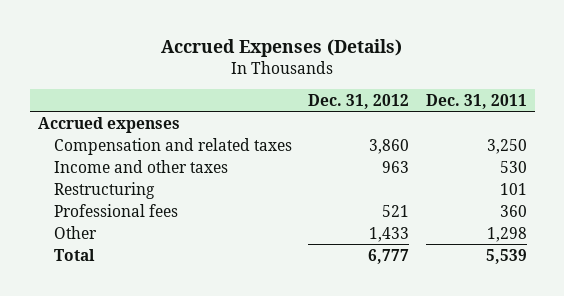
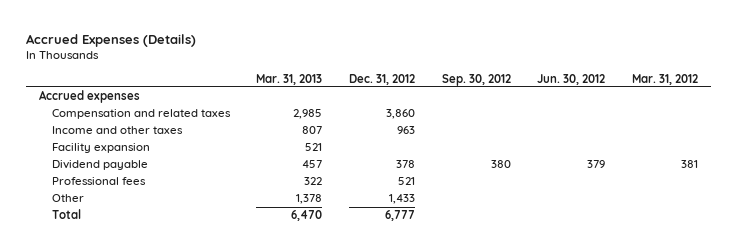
- | Dec. 31, 2012 | Dec. 31, 2011
+ | Mar. 31, 2013 | Dec. 31, 2012 | Sep. 30, 2012 | Jun. 30, 2012 | Mar. 31, 2012
- Restructuring | | 101
+ Facility expansion | 521 | | | |
+ Dividend payable | 457 | 378 | 380 | 379 | 381

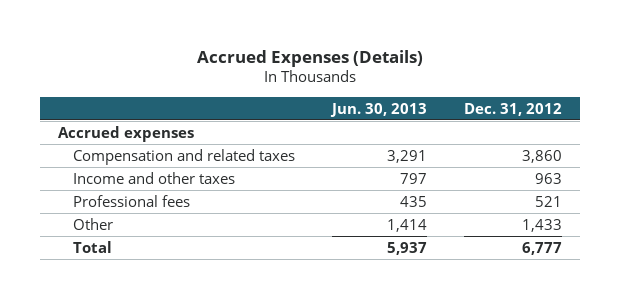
- | Mar. 31, 2013 | Dec. 31, 2012 | Sep. 30, 2012 | Jun. 30, 2012 | Mar. 31, 2012
+ | Jun. 30, 2013 | Dec. 31, 2012
- Facility expansion | 521 | | | |
- Dividend payable | 457 | 378 | 380 | 379 | 381

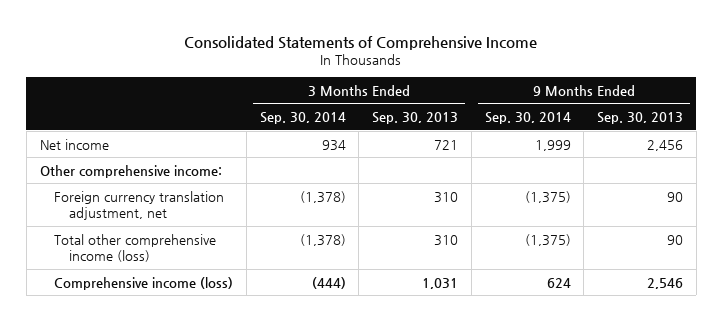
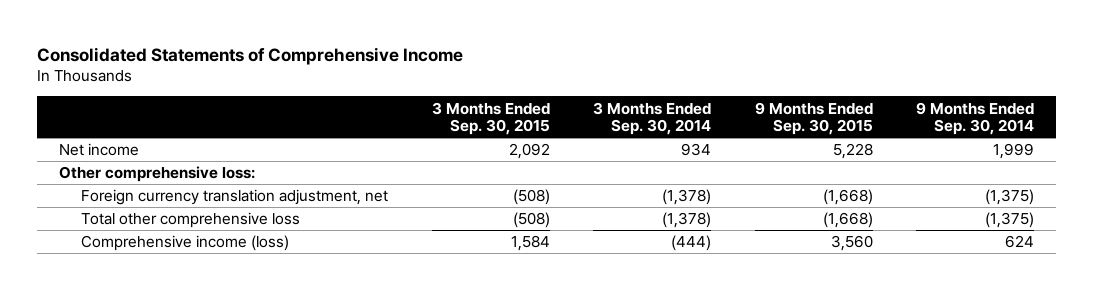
- | 3 Months Ended Sep. 30, 2014 | 3 Months Ended Sep. 30, 2013 | 9 Months Ended Sep. 30, 2014 | 9 Months Ended Sep. 30, 2013
+ | 3 Months Ended Sep. 30, 2015 | 3 Months Ended Sep. 30, 2014 | 9 Months Ended Sep. 30, 2015 | 9 Months Ended Sep. 30, 2014
- Other comprehensive income:
+ Other comprehensive loss:
- Total other comprehensive income (loss) | (1,378) | 310 | (1,375) | 90
+ Total other comprehensive loss | (508) | (1,378) | (1,668) | (1,375)

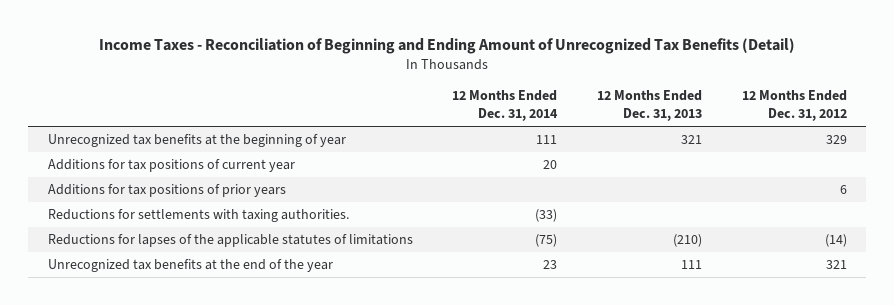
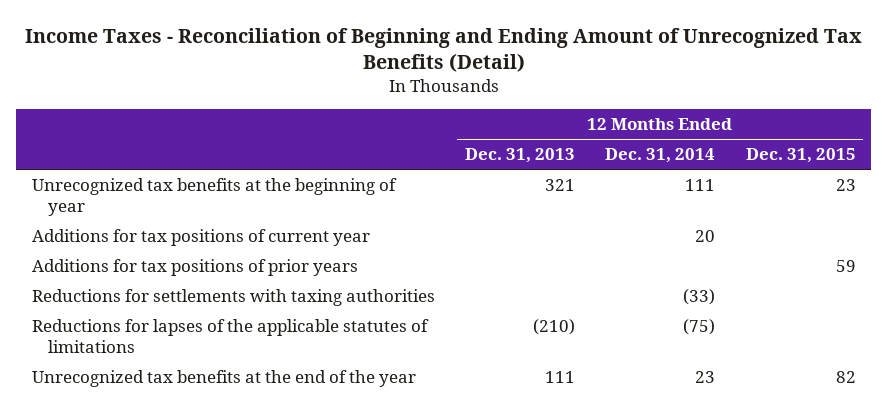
- | 12 Months Ended Dec. 31, 2014 | 12 Months Ended Dec. 31, 2013 | 12 Months Ended Dec. 31, 2012
+ | 12 Months Ended Dec. 31, 2013 | 12 Months Ended Dec. 31, 2014 | 12 Months Ended Dec. 31, 2015
- Reductions for settlements with taxing authorities. | (33) | |
+ Reductions for settlements with taxing authorities | | (33) |

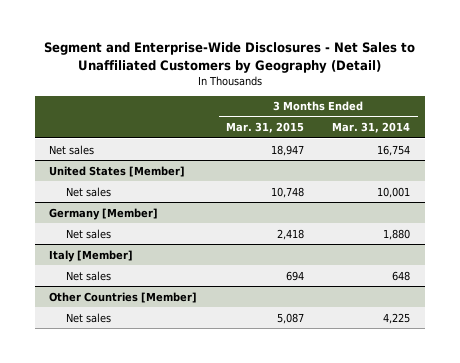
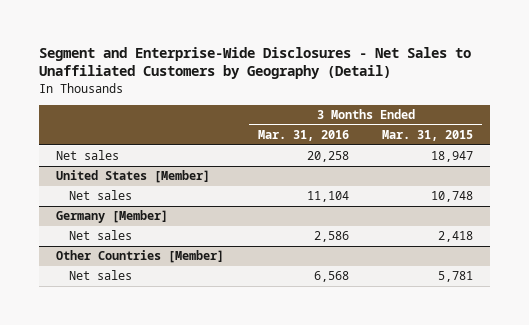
- | 3 Months Ended Mar. 31, 2015 | 3 Months Ended Mar. 31, 2014
+ | 3 Months Ended Mar. 31, 2016 | 3 Months Ended Mar. 31, 2015
- Italy [Member]
- Net sales | 694 | 648
@ Other Countries [Member]
- Net sales | 5,087 | 4,225
+ Net sales | 6,568 | 5,781

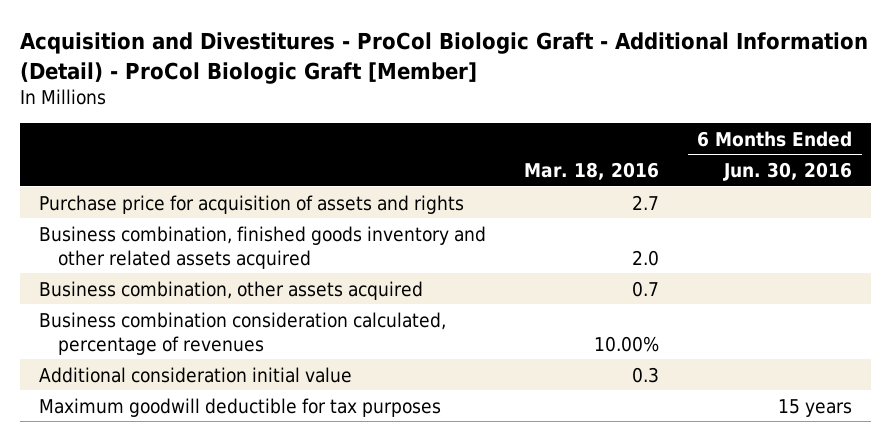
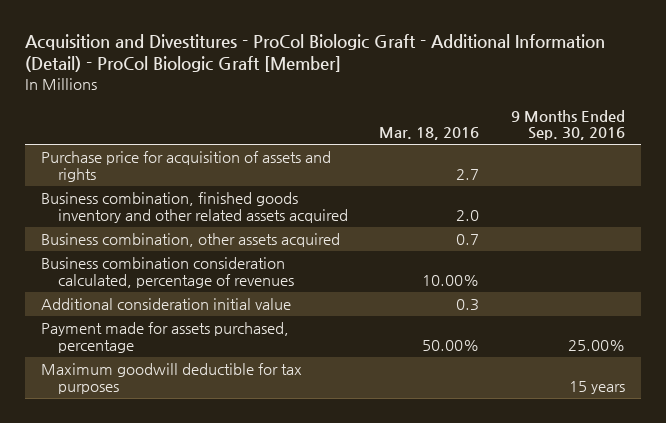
- | Mar. 18, 2016 | 6 Months Ended Jun. 30, 2016
+ | Mar. 18, 2016 | 9 Months Ended Sep. 30, 2016
+ Payment made for assets purchased, percentage | 50.00% | 25.00%

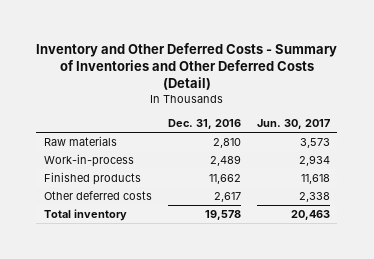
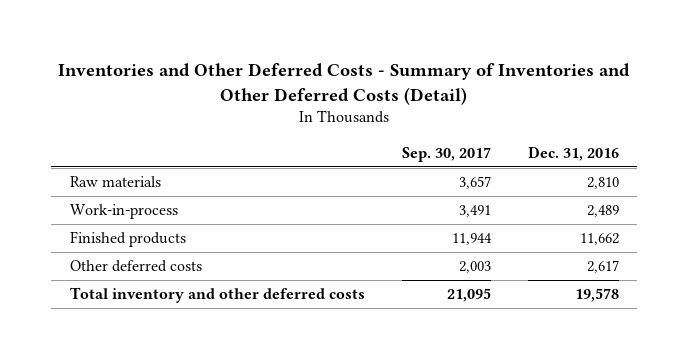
- Inventory and Other Deferred Costs - Summary of Inventories and Other Deferred Costs (Detail)
+ Inventories and Other Deferred Costs - Summary of Inventories and Other Deferred Costs (Detail)
- | Dec. 31, 2016 | Jun. 30, 2017
+ | Sep. 30, 2017 | Dec. 31, 2016
- Total inventory | 19,578 | 20,463
+ Total inventory and other deferred costs | 21,095 | 19,578

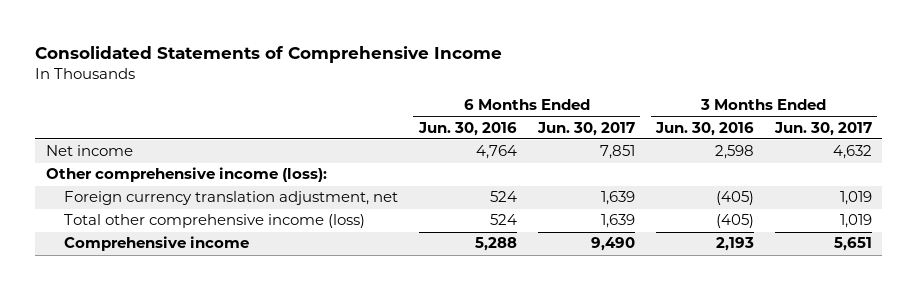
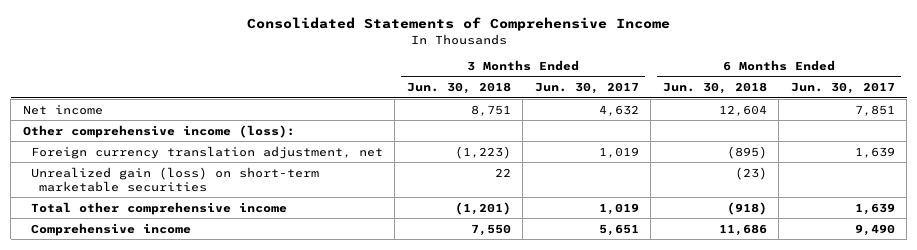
- | 6 Months Ended Jun. 30, 2016 | 6 Months Ended Jun. 30, 2017 | 3 Months Ended Jun. 30, 2016 | 3 Months Ended Jun. 30, 2017
+ | 3 Months Ended Jun. 30, 2018 | 3 Months Ended Jun. 30, 2017 | 6 Months Ended Jun. 30, 2018 | 6 Months Ended Jun. 30, 2017
- Total other comprehensive income (loss) | 524 | 1,639 | (405) | 1,019
+ Unrealized gain (loss) on short-term marketable securities | 22 | | (23) |
+ Total other comprehensive income | (1,201) | 1,019 | (918) | 1,639

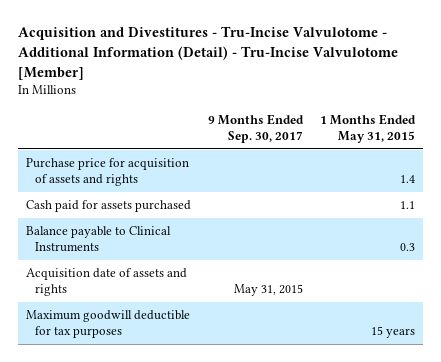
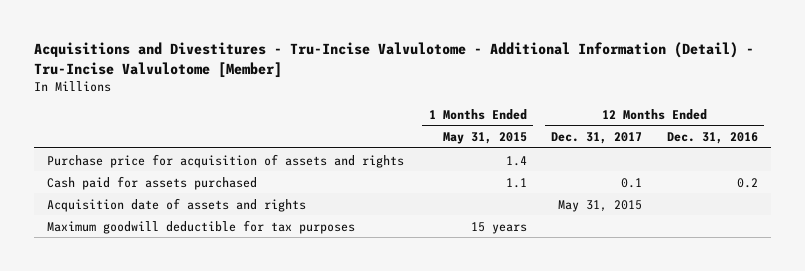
- Acquisition and Divestitures - Tru-Incise Valvulotome - Additional Information (Detail) - Tru-Incise Valvulotome [Member]
+ Acquisitions and Divestitures - Tru-Incise Valvulotome - Additional Information (Detail) - Tru-Incise Valvulotome [Member]
- | 9 Months Ended Sep. 30, 2017 | 1 Months Ended May 31, 2015
+ | 1 Months Ended May 31, 2015 | 12 Months Ended Dec. 31, 2017 | 12 Months Ended Dec. 31, 2016
- Balance payable to Clinical Instruments | | 0.3

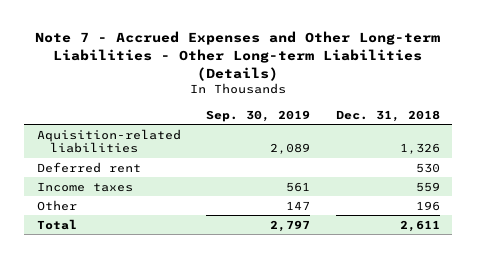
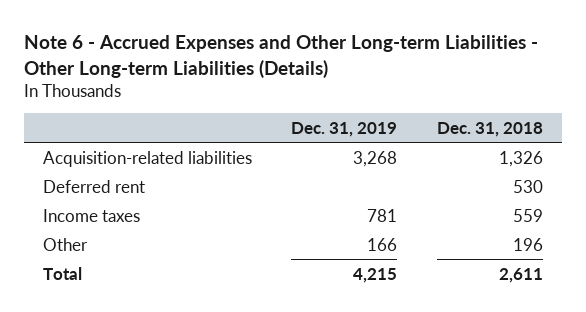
- Note 7 - Accrued Expenses and Other Long-term Liabilities - Other Long-term Liabilities (Details)
+ Note 6 - Accrued Expenses and Other Long-term Liabilities - Other Long-term Liabilities (Details)
- | Sep. 30, 2019 | Dec. 31, 2018
+ | Dec. 31, 2019 | Dec. 31, 2018
- Aquisition-related liabilities | 2,089 | 1,326
+ Acquisition-related liabilities | 3,268 | 1,326

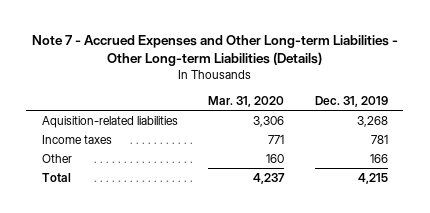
- Note 6 - Accrued Expenses and Other Long-term Liabilities - Other Long-term Liabilities (Details)
+ Note 7 - Accrued Expenses and Other Long-term Liabilities - Other Long-term Liabilities (Details)
- | Dec. 31, 2019 | Dec. 31, 2018
+ | Mar. 31, 2020 | Dec. 31, 2019
- Acquisition-related liabilities | 3,268 | 1,326
- Deferred rent | | 530
+ Aquisition-related liabilities | 3,306 | 3,268

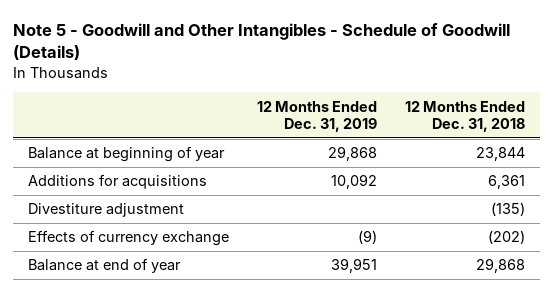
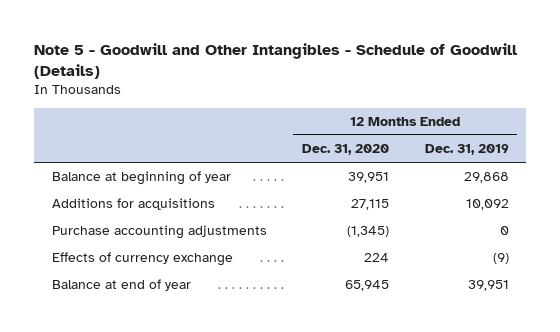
- | 12 Months Ended Dec. 31, 2019 | 12 Months Ended Dec. 31, 2018
+ | 12 Months Ended Dec. 31, 2020 | 12 Months Ended Dec. 31, 2019
- Divestiture adjustment | | (135)
+ Purchase accounting adjustments | (1,345) | 0

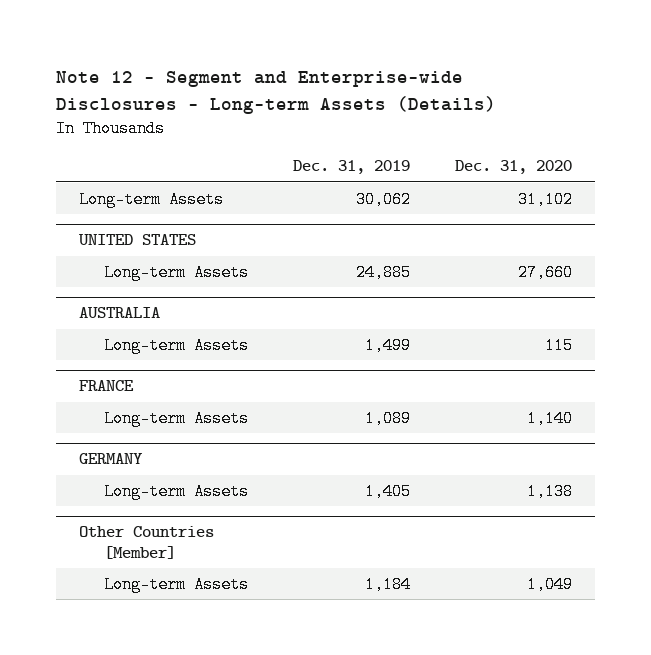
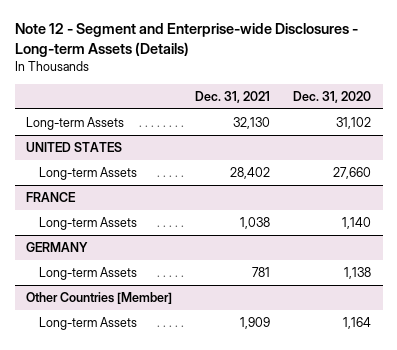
- | Dec. 31, 2019 | Dec. 31, 2020
+ | Dec. 31, 2021 | Dec. 31, 2020
- AUSTRALIA
- Long-term Assets | 1,499 | 115
@ Other Countries [Member]
- Long-term Assets | 1,184 | 1,049
+ Long-term Assets | 1,909 | 1,164

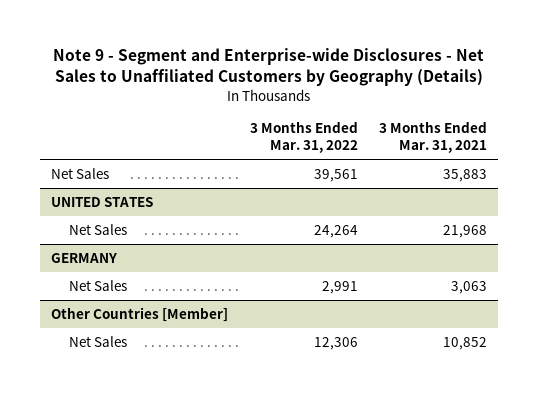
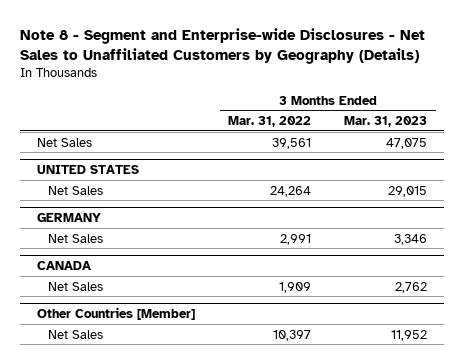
- Note 9 - Segment and Enterprise-wide Disclosures - Net Sales to Unaffiliated Customers by Geography (Details)
+ Note 8 - Segment and Enterprise-wide Disclosures - Net Sales to Unaffiliated Customers by Geography (Details)
- | 3 Months Ended Mar. 31, 2022 | 3 Months Ended Mar. 31, 2021
+ | 3 Months Ended Mar. 31, 2022 | 3 Months Ended Mar. 31, 2023
+ CANADA
+ Net Sales | 1,909 | 2,762
@ Other Countries [Member]
- Net Sales | 12,306 | 10,852
+ Net Sales | 10,397 | 11,952

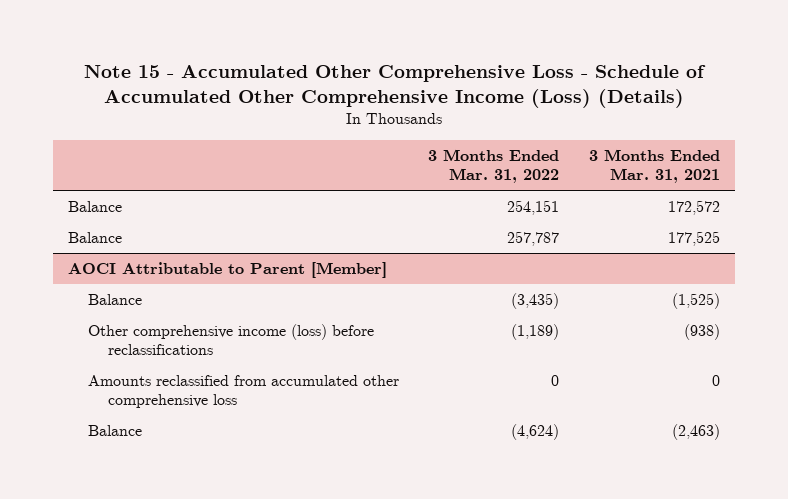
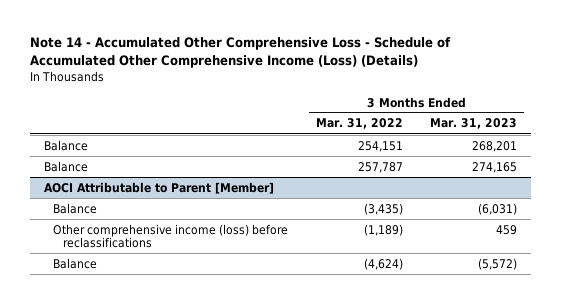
- Note 15 - Accumulated Other Comprehensive Loss - Schedule of Accumulated Other Comprehensive Income (Loss) (Details)
+ Note 14 - Accumulated Other Comprehensive Loss - Schedule of Accumulated Other Comprehensive Income (Loss) (Details)
- | 3 Months Ended Mar. 31, 2022 | 3 Months Ended Mar. 31, 2021
+ | 3 Months Ended Mar. 31, 2022 | 3 Months Ended Mar. 31, 2023
@ AOCI Attributable to Parent [Member]
- Amounts reclassified from accumulated other comprehensive loss | 0 | 0

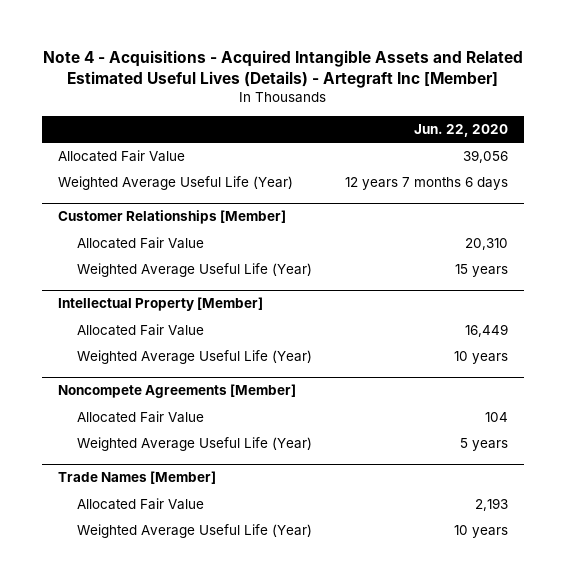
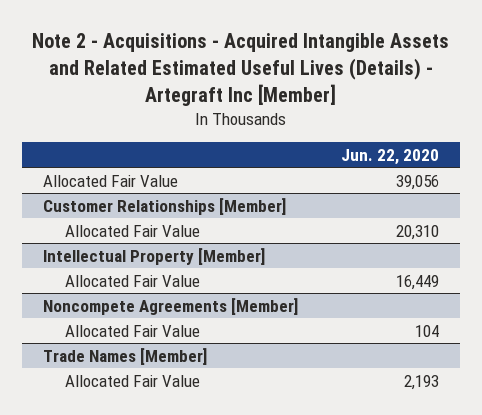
- Note 4 - Acquisitions - Acquired Intangible Assets and Related Estimated Useful Lives (Details) - Artegraft Inc [Member]
+ Note 2 - Acquisitions - Acquired Intangible Assets and Related Estimated Useful Lives (Details) - Artegraft Inc [Member]
- Weighted Average Useful Life (Year) | 12 years 7 months 6 days
@ Customer Relationships [Member]
- Weighted Average Useful Life (Year) | 15 years
@ Intellectual Property [Member]
- Weighted Average Useful Life (Year) | 10 years
@ Noncompete Agreements [Member]
- Weighted Average Useful Life (Year) | 5 years
@ Trade Names [Member]
- Weighted Average Useful Life (Year) | 10 years

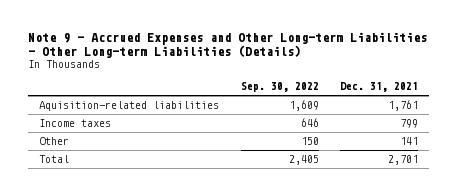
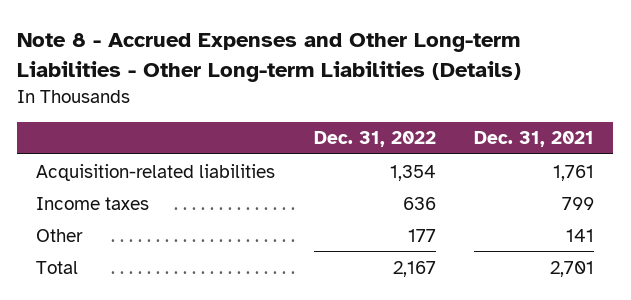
- Note 9 - Accrued Expenses and Other Long-term Liabilities - Other Long-term Liabilities (Details)
+ Note 8 - Accrued Expenses and Other Long-term Liabilities - Other Long-term Liabilities (Details)
- | Sep. 30, 2022 | Dec. 31, 2021
+ | Dec. 31, 2022 | Dec. 31, 2021
- Aquisition-related liabilities | 1,609 | 1,761
+ Acquisition-related liabilities | 1,354 | 1,761

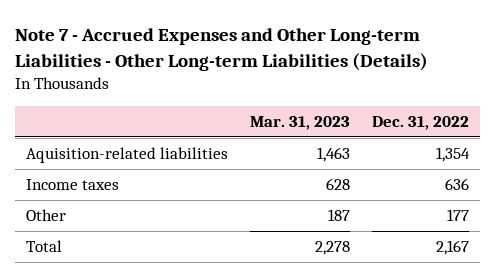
- Note 8 - Accrued Expenses and Other Long-term Liabilities - Other Long-term Liabilities (Details)
+ Note 7 - Accrued Expenses and Other Long-term Liabilities - Other Long-term Liabilities (Details)
- | Dec. 31, 2022 | Dec. 31, 2021
+ | Mar. 31, 2023 | Dec. 31, 2022
- Acquisition-related liabilities | 1,354 | 1,761
+ Aquisition-related liabilities | 1,463 | 1,354

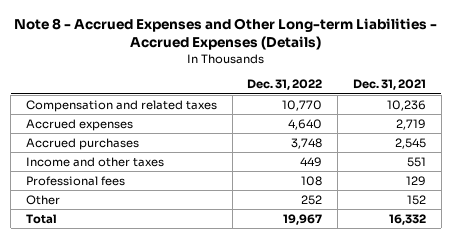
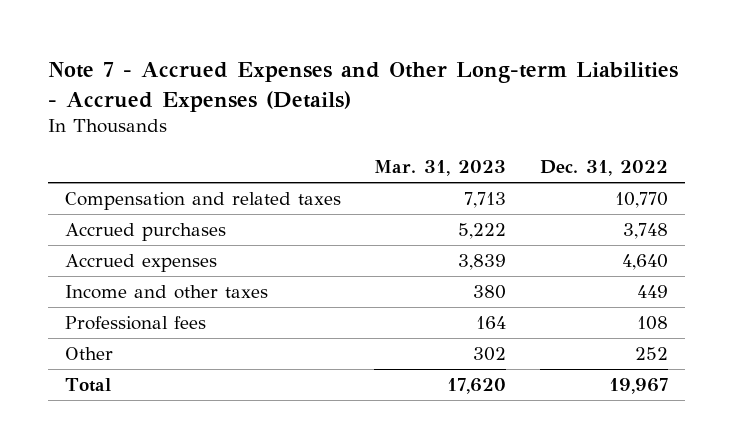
- Note 8 - Accrued Expenses and Other Long-term Liabilities - Accrued Expenses (Details)
+ Note 7 - Accrued Expenses and Other Long-term Liabilities - Accrued Expenses (Details)
- | Dec. 31, 2022 | Dec. 31, 2021
+ | Mar. 31, 2023 | Dec. 31, 2022
moved down: Accrued expenses | 3,839 | 4,640

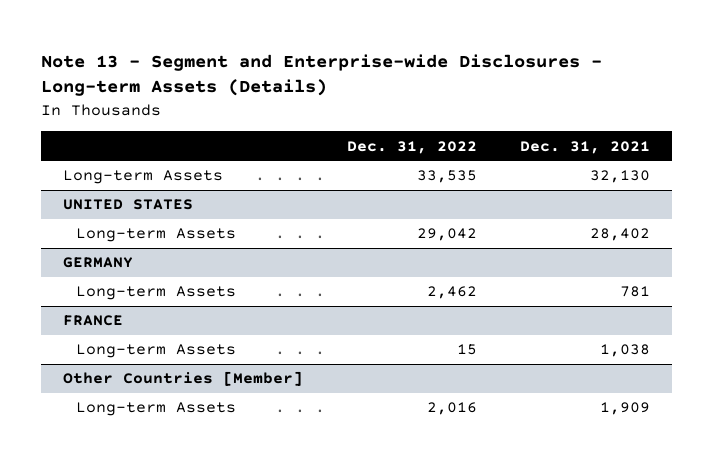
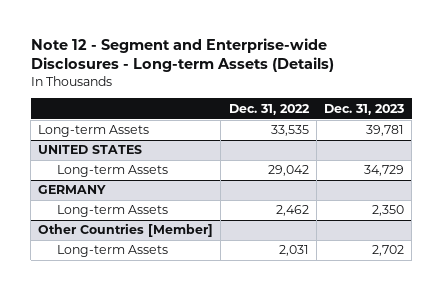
- Note 13 - Segment and Enterprise-wide Disclosures - Long-term Assets (Details)
+ Note 12 - Segment and Enterprise-wide Disclosures - Long-term Assets (Details)
- | Dec. 31, 2022 | Dec. 31, 2021
+ | Dec. 31, 2022 | Dec. 31, 2023
- FRANCE
- Long-term Assets | 15 | 1,038
@ Other Countries [Member]
- Long-term Assets | 2,016 | 1,909
+ Long-term Assets | 2,031 | 2,702

